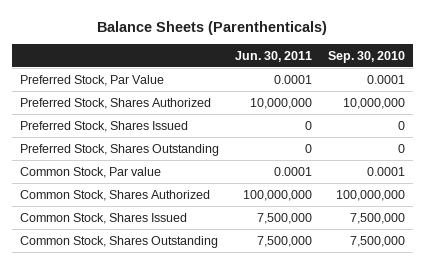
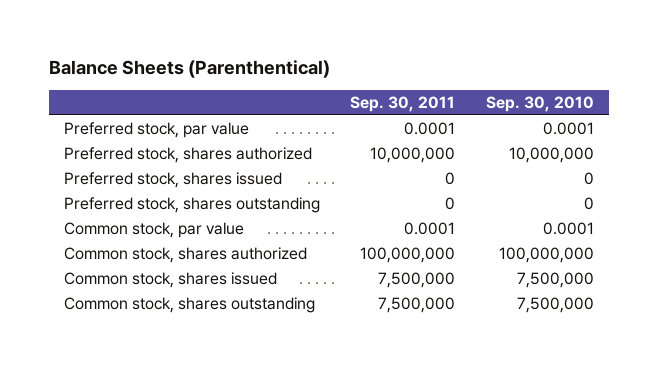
- Balance Sheets (Parenthenticals)
+ Balance Sheets (Parenthentical)
- | Jun. 30, 2011 | Sep. 30, 2010
+ | Sep. 30, 2011 | Sep. 30, 2010
- Preferred Stock, Par Value | 0.0001 | 0.0001
- Preferred Stock, Shares Authorized | 10,000,000 | 10,000,000
- Preferred Stock, Shares Issued | 0 | 0
- Preferred Stock, Shares Outstanding | 0 | 0
- Common Stock, Par value | 0.0001 | 0.0001
- Common Stock, Shares Authorized | 100,000,000 | 100,000,000
- Common Stock, Shares Issued | 7,500,000 | 7,500,000
- Common Stock, Shares Outstanding | 7,500,000 | 7,500,000
+ Preferred stock, par value | 0.0001 | 0.0001
+ Preferred stock, shares authorized | 10,000,000 | 10,000,000
+ Preferred stock, shares issued | 0 | 0
+ Preferred stock, shares outstanding | 0 | 0
+ Common stock, par value | 0.0001 | 0.0001
+ Common stock, shares authorized | 100,000,000 | 100,000,000
+ Common stock, shares issued | 7,500,000 | 7,500,000
+ Common stock, shares outstanding | 7,500,000 | 7,500,000

